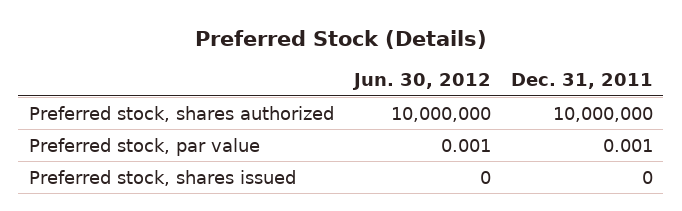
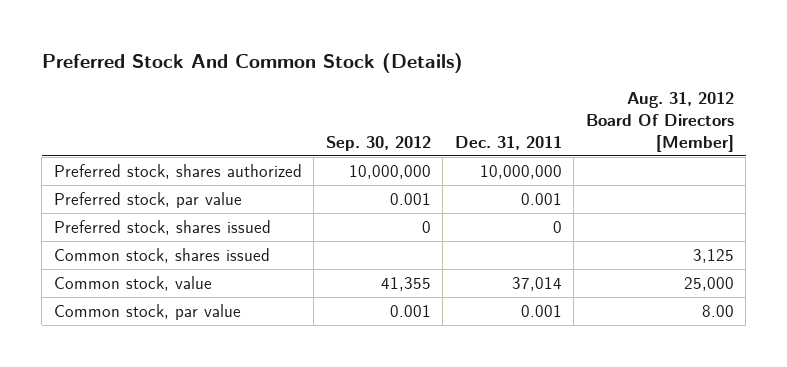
- Preferred Stock (Details)
+ Preferred Stock And Common Stock (Details)
- | Jun. 30, 2012 | Dec. 31, 2011
+ | Sep. 30, 2012 | Dec. 31, 2011 | Aug. 31, 2012 Board Of Directors [Member]
+ Common stock, shares issued | | | 3,125
+ Common stock, value | 41,355 | 37,014 | 25,000
+ Common stock, par value | 0.001 | 0.001 | 8.00

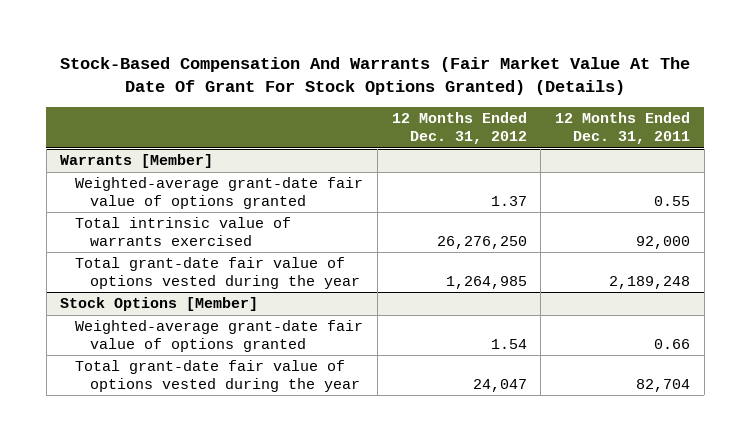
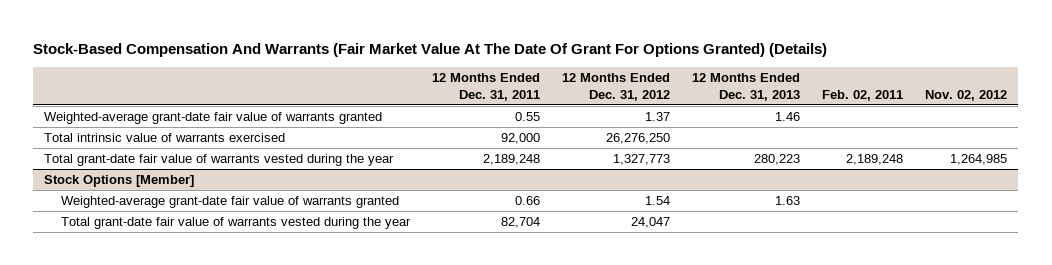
- Stock-Based Compensation And Warrants (Fair Market Value At The Date Of Grant For Stock Options Granted) (Details)
+ Stock-Based Compensation And Warrants (Fair Market Value At The Date Of Grant For Options Granted) (Details)
- | 12 Months Ended Dec. 31, 2012 | 12 Months Ended Dec. 31, 2011
+ | 12 Months Ended Dec. 31, 2011 | 12 Months Ended Dec. 31, 2012 | 12 Months Ended Dec. 31, 2013 | Feb. 02, 2011 | Nov. 02, 2012
- Warrants [Member]
- Weighted-average grant-date fair value of options granted | 1.37 | 0.55
+ Weighted-average grant-date fair value of warrants granted | 0.55 | 1.37 | 1.46 | |
- Total grant-date fair value of options vested during the year | 1,264,985 | 2,189,248
+ Total grant-date fair value of warrants vested during the year | 2,189,248 | 1,327,773 | 280,223 | 2,189,248 | 1,264,985
@ Stock Options [Member]
- Weighted-average grant-date fair value of options granted | 1.54 | 0.66
- Total grant-date fair value of options vested during the year | 24,047 | 82,704
+ Weighted-average grant-date fair value of warrants granted | 0.66 | 1.54 | 1.63 | |
+ Total grant-date fair value of warrants vested during the year | 82,704 | 24,047 | | |

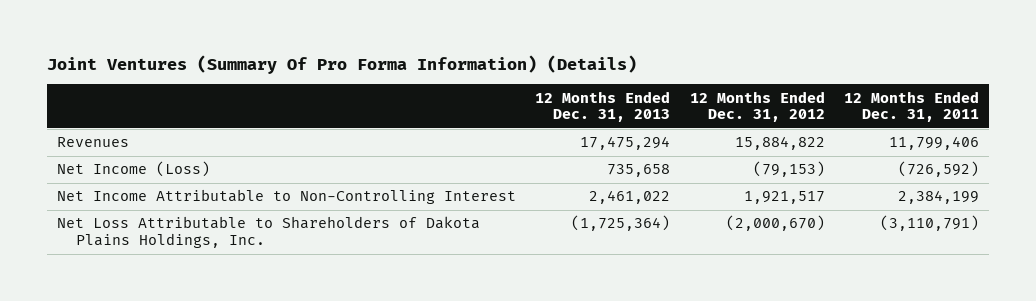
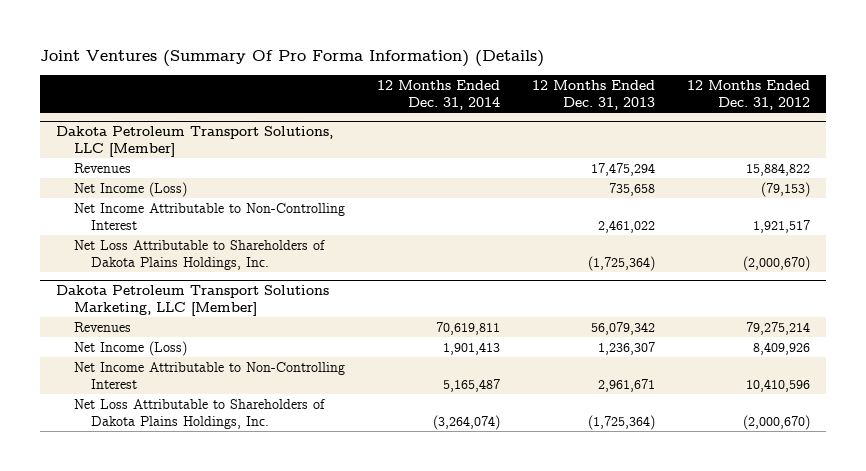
- | 12 Months Ended Dec. 31, 2013 | 12 Months Ended Dec. 31, 2012 | 12 Months Ended Dec. 31, 2011
+ | 12 Months Ended Dec. 31, 2014 | 12 Months Ended Dec. 31, 2013 | 12 Months Ended Dec. 31, 2012
+ Dakota Petroleum Transport Solutions, LLC [Member]
+ Dakota Petroleum Transport Solutions Marketing, LLC [Member]
+ Revenues | 70,619,811 | 56,079,342 | 79,275,214
+ Net Income (Loss) | 1,901,413 | 1,236,307 | 8,409,926
+ Net Income Attributable to Non-Controlling Interest | 5,165,487 | 2,961,671 | 10,410,596
+ Net Loss Attributable to Shareholders of Dakota Plains Holdings, Inc. | (3,264,074) | (1,725,364) | (2,000,670)

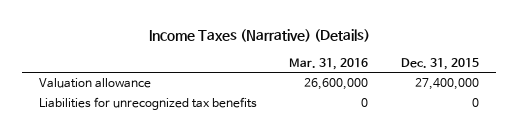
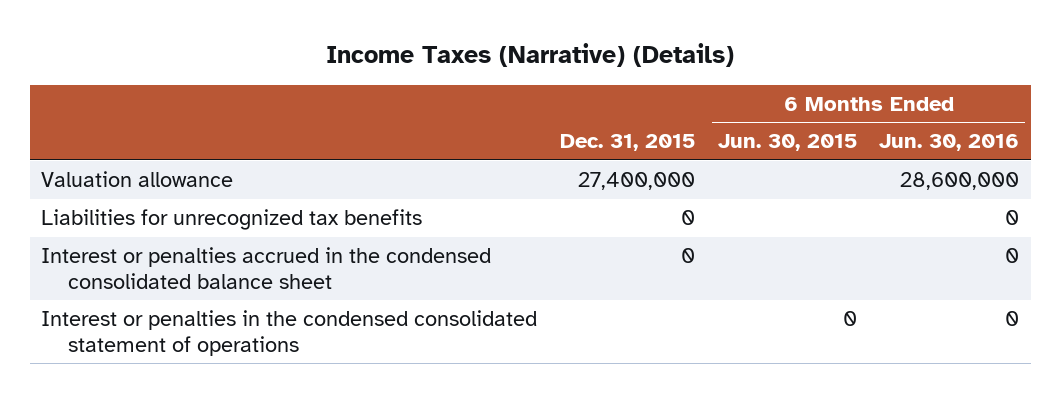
- | Mar. 31, 2016 | Dec. 31, 2015
+ | Dec. 31, 2015 | 6 Months Ended Jun. 30, 2015 | 6 Months Ended Jun. 30, 2016
+ Interest or penalties accrued in the condensed consolidated balance sheet | 0 | | 0
+ Interest or penalties in the condensed consolidated statement of operations | | 0 | 0

